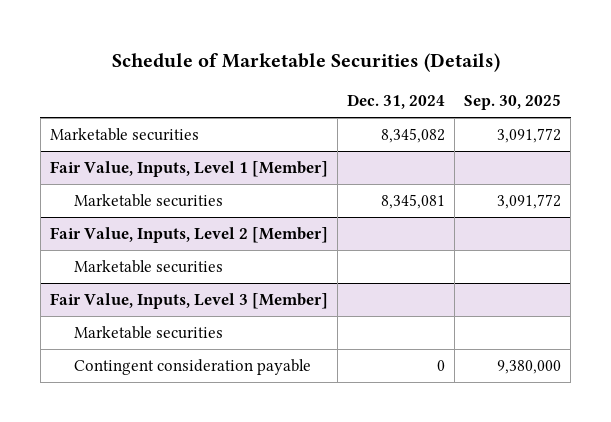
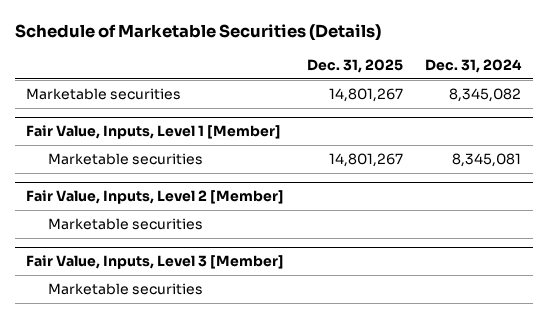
- | Dec. 31, 2024 | Sep. 30, 2025
+ | Dec. 31, 2025 | Dec. 31, 2024
@ Fair Value, Inputs, Level 3 [Member]
- Contingent consideration payable | 0 | 9,380,000

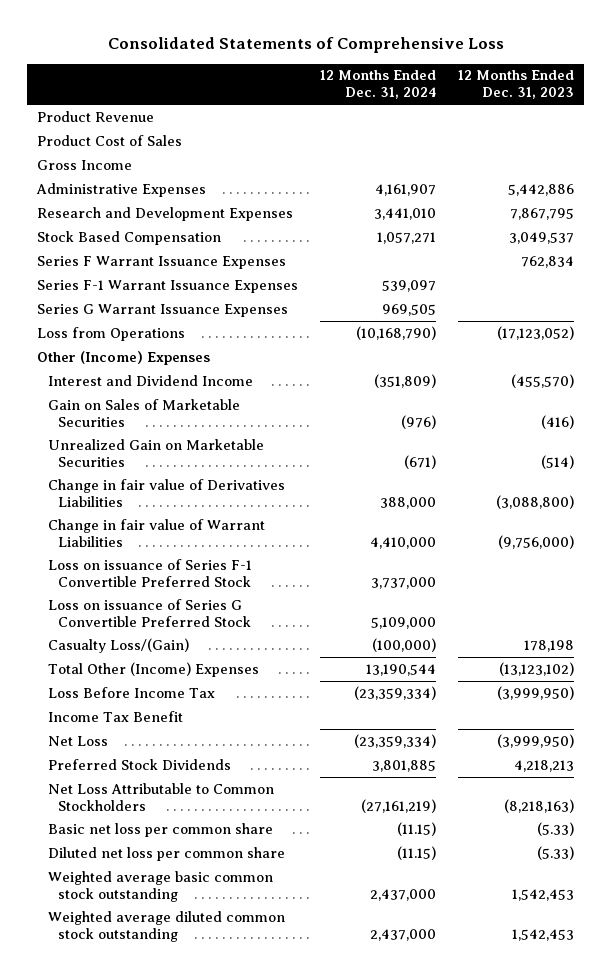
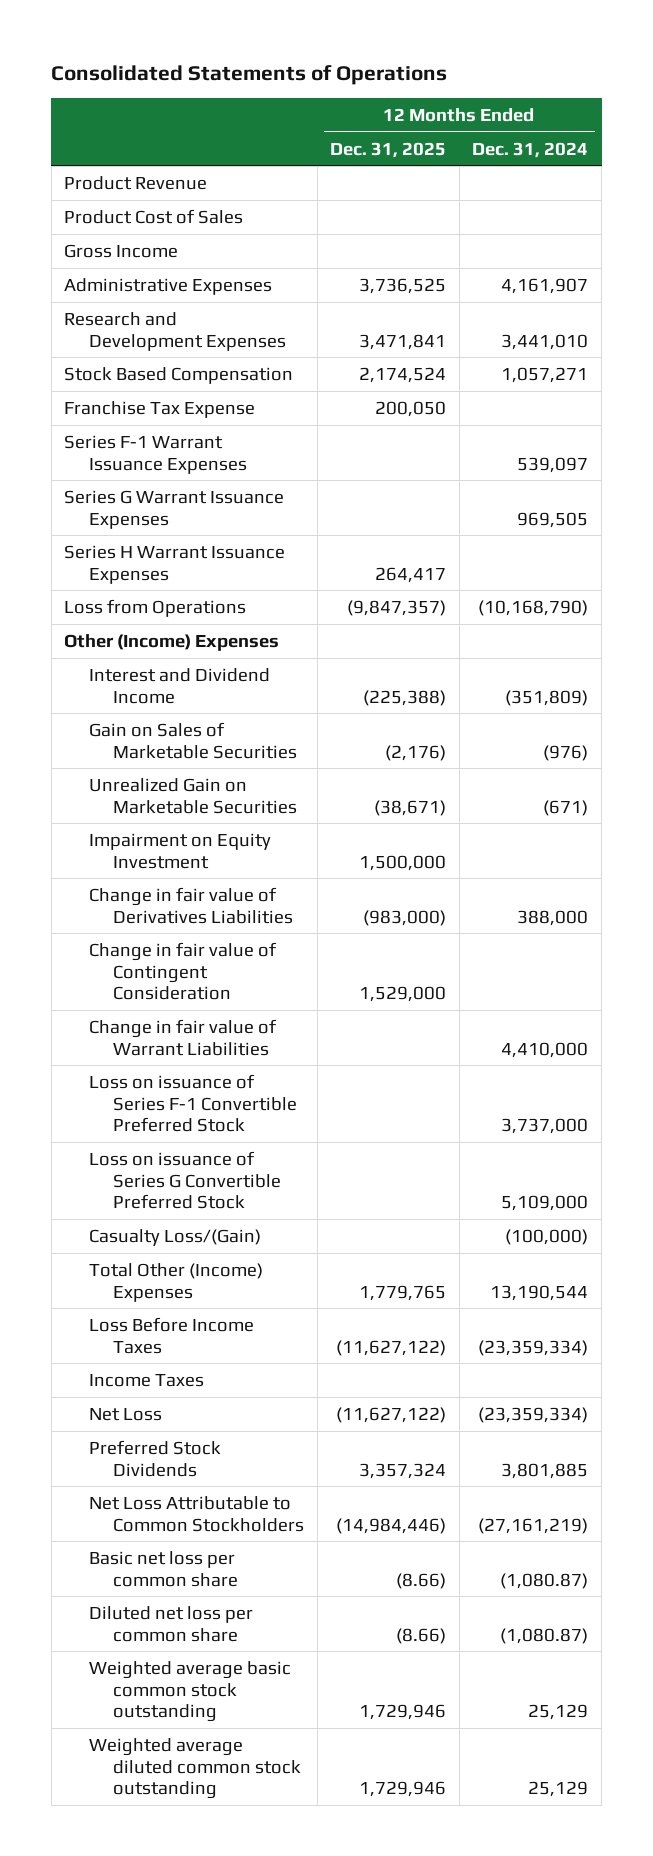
- Consolidated Statements of Comprehensive Loss
+ Consolidated Statements of Operations
- | 12 Months Ended Dec. 31, 2024 | 12 Months Ended Dec. 31, 2023
+ | 12 Months Ended Dec. 31, 2025 | 12 Months Ended Dec. 31, 2024
- Series F Warrant Issuance Expenses | | 762,834
+ Franchise Tax Expense | 200,050 |
+ Series H Warrant Issuance Expenses | 264,417 |
+ Impairment on Equity Investment | 1,500,000 |
+ Change in fair value of Contingent Consideration | 1,529,000 |
- Loss Before Income Tax | (23,359,334) | (3,999,950)
- Income Tax Benefit
+ Loss Before Income Taxes | (11,627,122) | (23,359,334)
+ Income Taxes
- Basic net loss per common share | (11.15) | (5.33)
- Diluted net loss per common share | (11.15) | (5.33)
- Weighted average basic common stock outstanding | 2,437,000 | 1,542,453
- Weighted average diluted common stock outstanding | 2,437,000 | 1,542,453
+ Basic net loss per common share | (8.66) | (1,080.87)
+ Diluted net loss per common share | (8.66) | (1,080.87)
+ Weighted average basic common stock outstanding | 1,729,946 | 25,129
+ Weighted average diluted common stock outstanding | 1,729,946 | 25,129

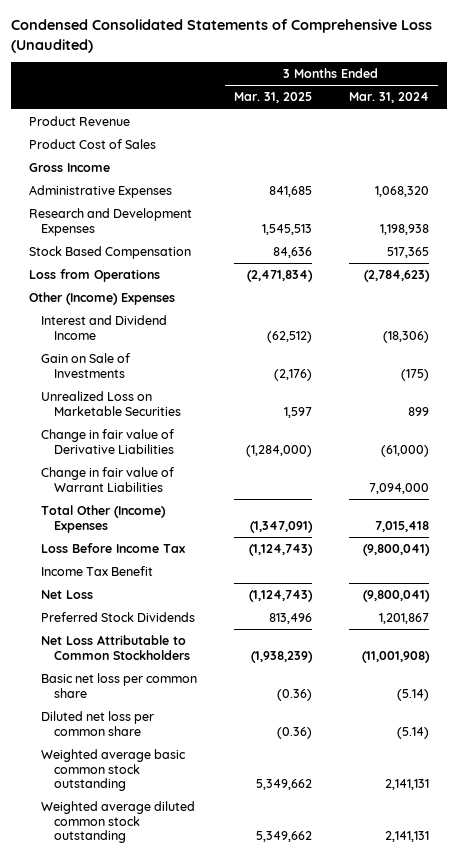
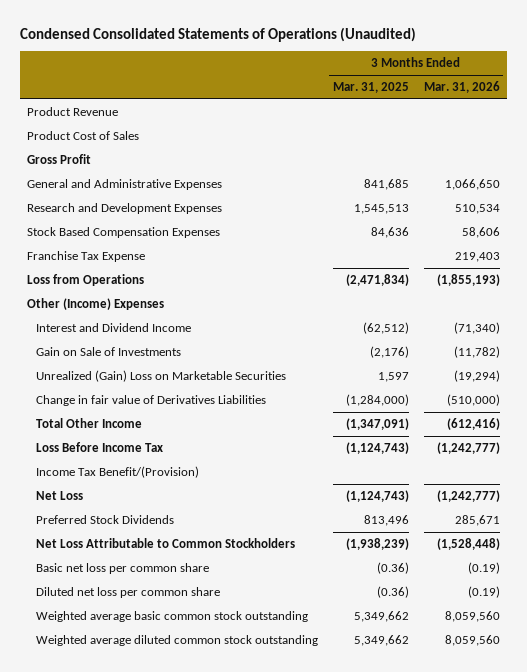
- Condensed Consolidated Statements of Comprehensive Loss (Unaudited)
+ Condensed Consolidated Statements of Operations (Unaudited)
- | 3 Months Ended Mar. 31, 2025 | 3 Months Ended Mar. 31, 2024
+ | 3 Months Ended Mar. 31, 2025 | 3 Months Ended Mar. 31, 2026
- Gross Income
- Administrative Expenses | 841,685 | 1,068,320
+ Gross Profit
+ General and Administrative Expenses | 841,685 | 1,066,650
- Stock Based Compensation | 84,636 | 517,365
+ Stock Based Compensation Expenses | 84,636 | 58,606
+ Franchise Tax Expense | | 219,403
- Unrealized Loss on Marketable Securities | 1,597 | 899
- Change in fair value of Derivative Liabilities | (1,284,000) | (61,000)
- Change in fair value of Warrant Liabilities | | 7,094,000
- Total Other (Income) Expenses | (1,347,091) | 7,015,418
+ Unrealized (Gain) Loss on Marketable Securities | 1,597 | (19,294)
+ Change in fair value of Derivatives Liabilities | (1,284,000) | (510,000)
+ Total Other Income | (1,347,091) | (612,416)
- Income Tax Benefit
+ Income Tax Benefit/(Provision)

